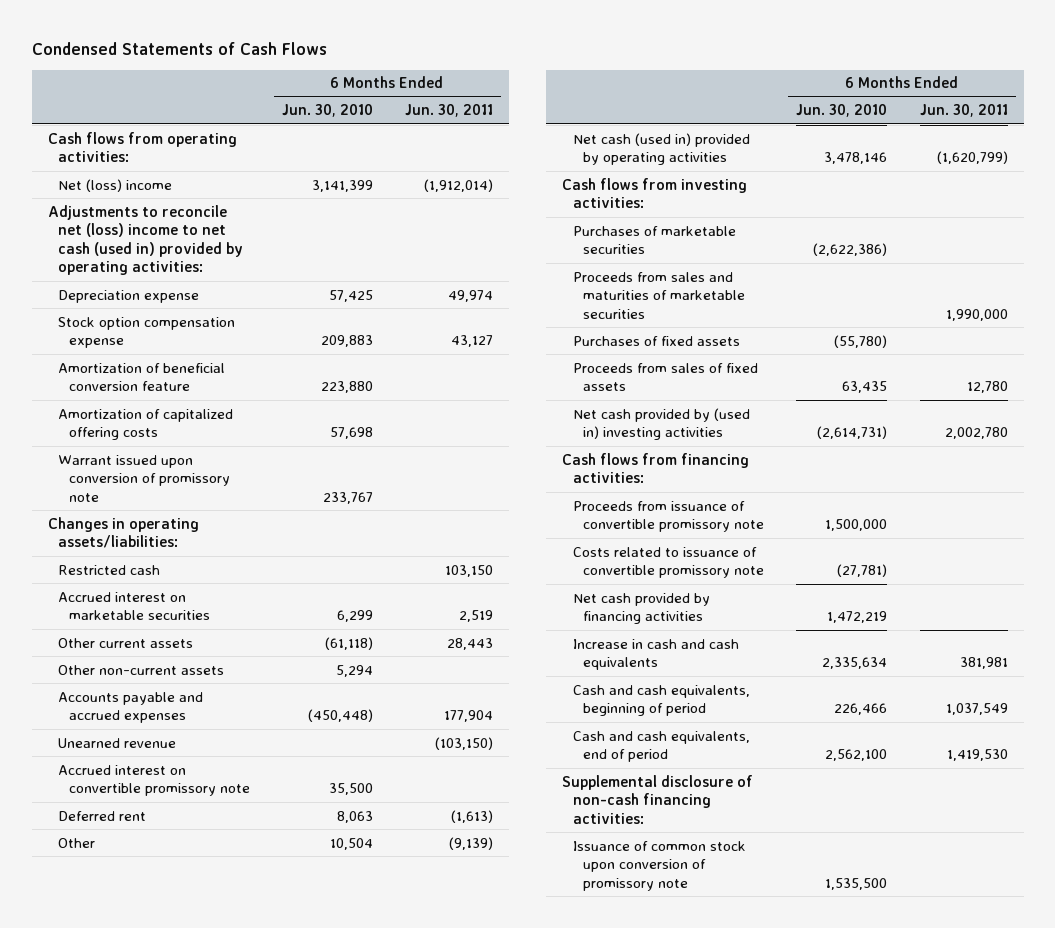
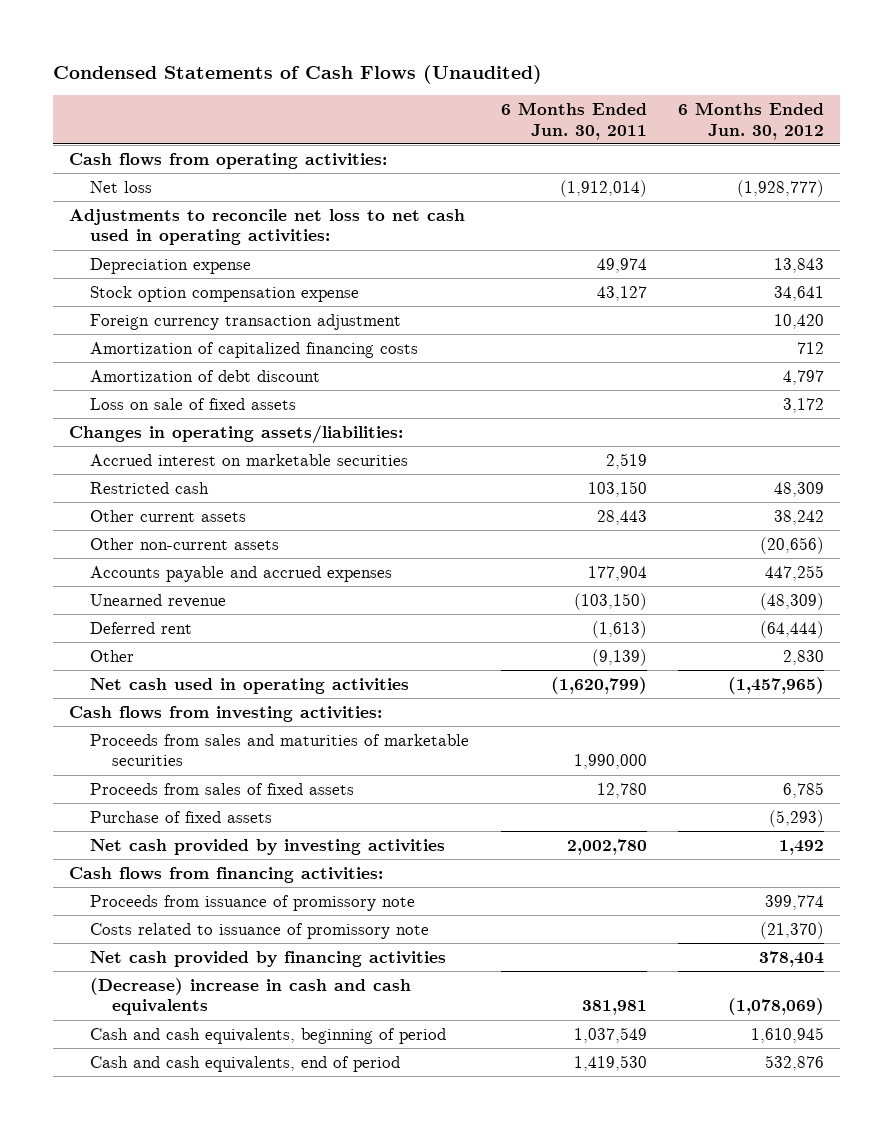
- Condensed Statements of Cash Flows
+ Condensed Statements of Cash Flows (Unaudited)
- | 6 Months Ended Jun. 30, 2010 | 6 Months Ended Jun. 30, 2011
+ | 6 Months Ended Jun. 30, 2011 | 6 Months Ended Jun. 30, 2012
- Net (loss) income | 3,141,399 | (1,912,014)
- Adjustments to reconcile net (loss) income to net cash (used in) provided by operating activities:
+ Net loss | (1,912,014) | (1,928,777)
+ Adjustments to reconcile net loss to net cash used in operating activities:
- Amortization of beneficial conversion feature | 223,880 |
- Amortization of capitalized offering costs | 57,698 |
- Warrant issued upon conversion of promissory note | 233,767 |
+ Foreign currency transaction adjustment | | 10,420
+ Amortization of capitalized financing costs | | 712
+ Amortization of debt discount | | 4,797
+ Loss on sale of fixed assets | | 3,172
moved down: Restricted cash | 103,150 | 48,309
- Accrued interest on convertible promissory note | 35,500 |
- Net cash (used in) provided by operating activities | 3,478,146 | (1,620,799)
+ Net cash used in operating activities | (1,620,799) | (1,457,965)
- Purchases of marketable securities | (2,622,386) |
- Purchases of fixed assets | (55,780) |
- Net cash provided by (used in) investing activities | (2,614,731) | 2,002,780
+ Purchase of fixed assets | | (5,293)
+ Net cash provided by investing activities | 2,002,780 | 1,492
- Proceeds from issuance of convertible promissory note | 1,500,000 |
- Costs related to issuance of convertible promissory note | (27,781) |
+ Proceeds from issuance of promissory note | | 399,774
+ Costs related to issuance of promissory note | | (21,370)
- Increase in cash and cash equivalents | 2,335,634 | 381,981
+ (Decrease) increase in cash and cash equivalents | 381,981 | (1,078,069)
- Supplemental disclosure of non-cash financing activities:
- Issuance of common stock upon conversion of promissory note | 1,535,500 |

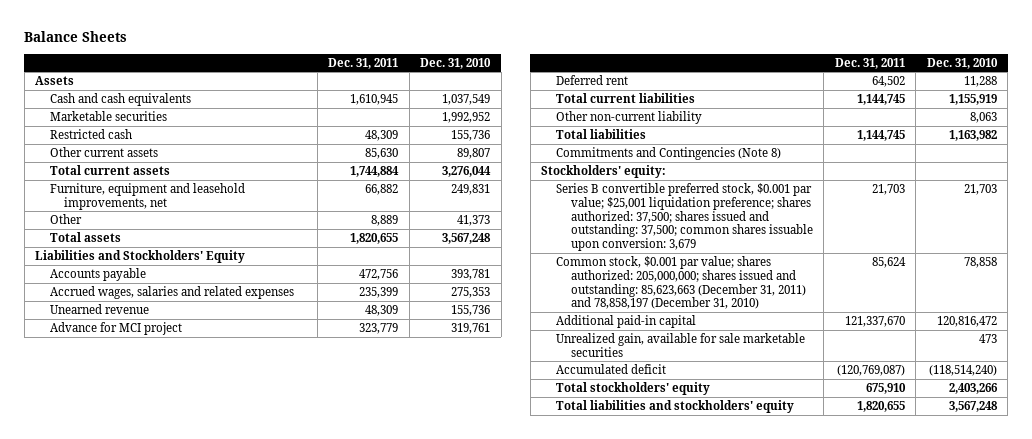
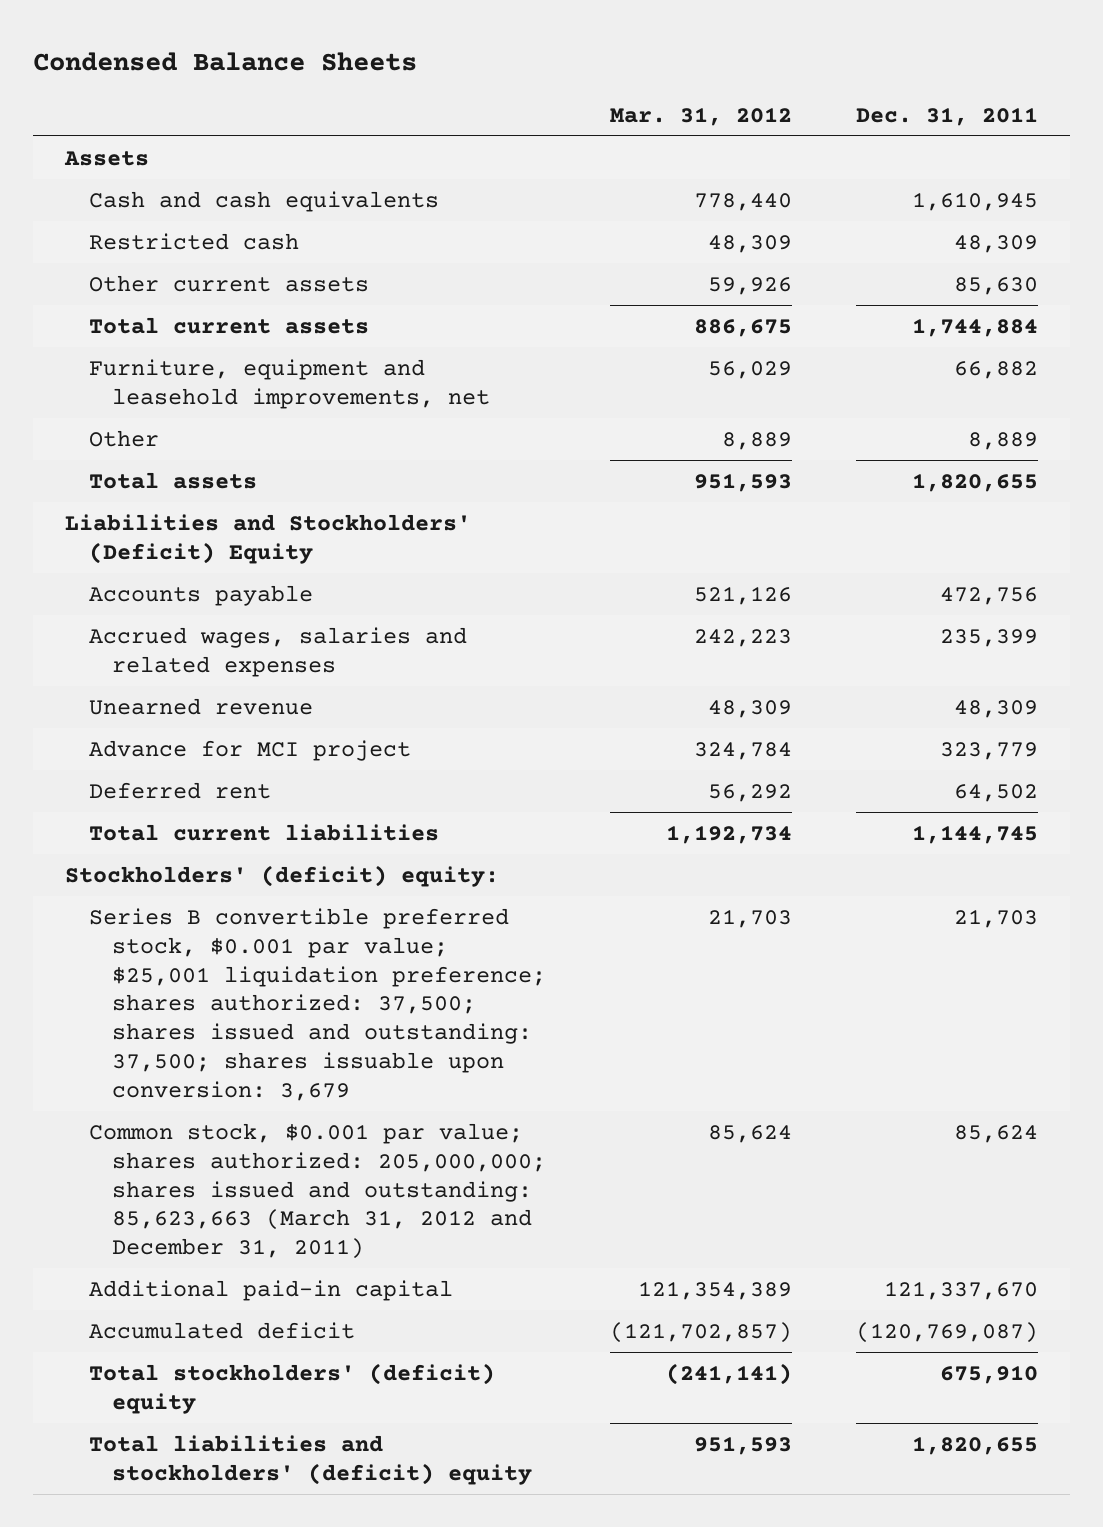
- Balance Sheets
+ Condensed Balance Sheets
- | Dec. 31, 2011 | Dec. 31, 2010
+ | Mar. 31, 2012 | Dec. 31, 2011
- Marketable securities | | 1,992,952
- Liabilities and Stockholders' Equity
+ Liabilities and Stockholders' (Deficit) Equity
- Other non-current liability | | 8,063
- Total liabilities | 1,144,745 | 1,163,982
- Commitments and Contingencies (Note 8)
- Stockholders' equity:
- Series B convertible preferred stock, $0.001 par value; $25,001 liquidation preference; shares authorized: 37,500; shares issued and outstanding: 37,500; common shares issuable upon conversion: 3,679 | 21,703 | 21,703
- Common stock, $0.001 par value; shares authorized: 205,000,000; shares issued and outstanding: 85,623,663 (December 31, 2011) and 78,858,197 (December 31, 2010) | 85,624 | 78,858
+ Stockholders' (deficit) equity:
+ Series B convertible preferred stock, $0.001 par value; $25,001 liquidation preference; shares authorized: 37,500; shares issued and outstanding: 37,500; shares issuable upon conversion: 3,679 | 21,703 | 21,703
+ Common stock, $0.001 par value; shares authorized: 205,000,000; shares issued and outstanding: 85,623,663 (March 31, 2012 and December 31, 2011) | 85,624 | 85,624
- Unrealized gain, available for sale marketable securities | | 473
- Total stockholders' equity | 675,910 | 2,403,266
- Total liabilities and stockholders' equity | 1,820,655 | 3,567,248
+ Total stockholders' (deficit) equity | (241,141) | 675,910
+ Total liabilities and stockholders' (deficit) equity | 951,593 | 1,820,655

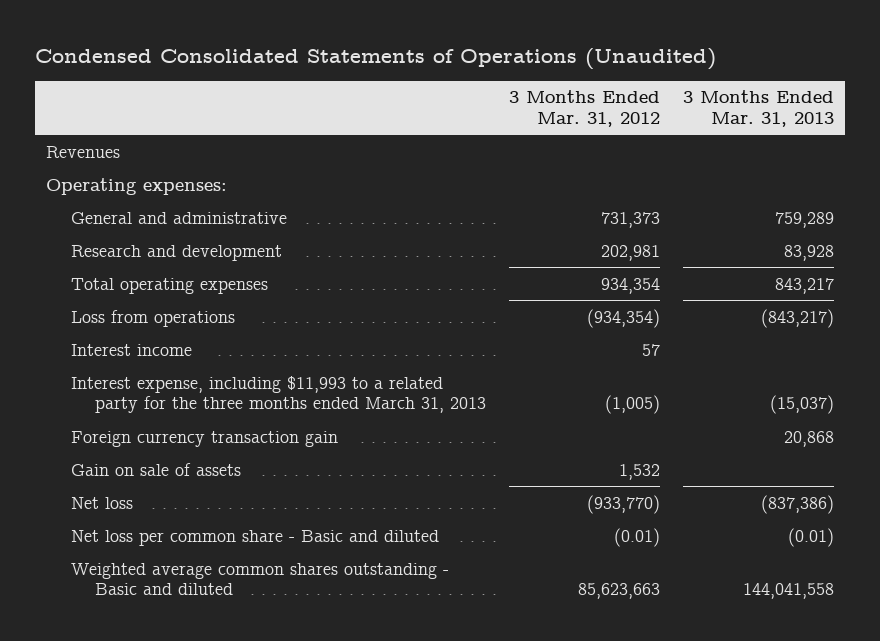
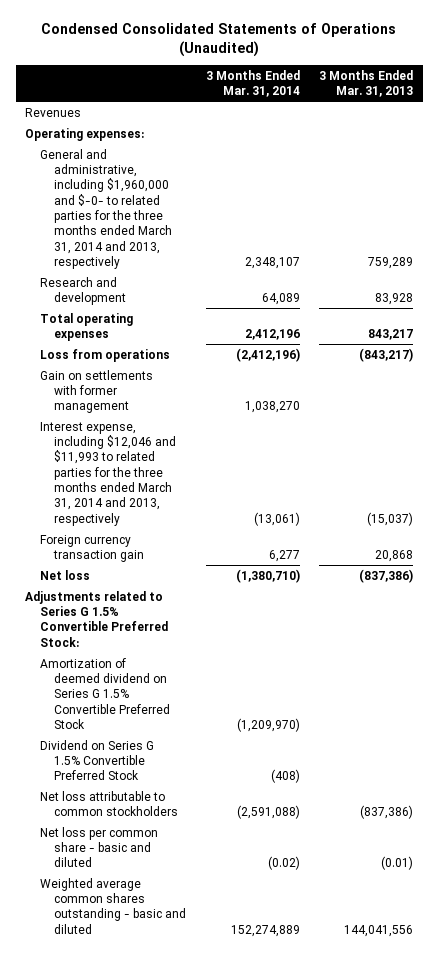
- | 3 Months Ended Mar. 31, 2012 | 3 Months Ended Mar. 31, 2013
+ | 3 Months Ended Mar. 31, 2014 | 3 Months Ended Mar. 31, 2013
- General and administrative | 731,373 | 759,289
+ General and administrative, including $1,960,000 and $-0- to related parties for the three months ended March 31, 2014 and 2013, respectively | 2,348,107 | 759,289
- Interest income | 57 |
- Interest expense, including $11,993 to a related party for the three months ended March 31, 2013 | (1,005) | (15,037)
+ Gain on settlements with former management | 1,038,270 |
+ Interest expense, including $12,046 and $11,993 to related parties for the three months ended March 31, 2014 and 2013, respectively | (13,061) | (15,037)
- Gain on sale of assets | 1,532 |
- Net loss per common share - Basic and diluted | (0.01) | (0.01)
- Weighted average common shares outstanding - Basic and diluted | 85,623,663 | 144,041,558
+ Adjustments related to Series G 1.5% Convertible Preferred Stock:
+ Amortization of deemed dividend on Series G 1.5% Convertible Preferred Stock | (1,209,970) |
+ Dividend on Series G 1.5% Convertible Preferred Stock | (408) |
+ Net loss attributable to common stockholders | (2,591,088) | (837,386)
+ Net loss per common share - basic and diluted | (0.02) | (0.01)
+ Weighted average common shares outstanding - basic and diluted | 152,274,889 | 144,041,556

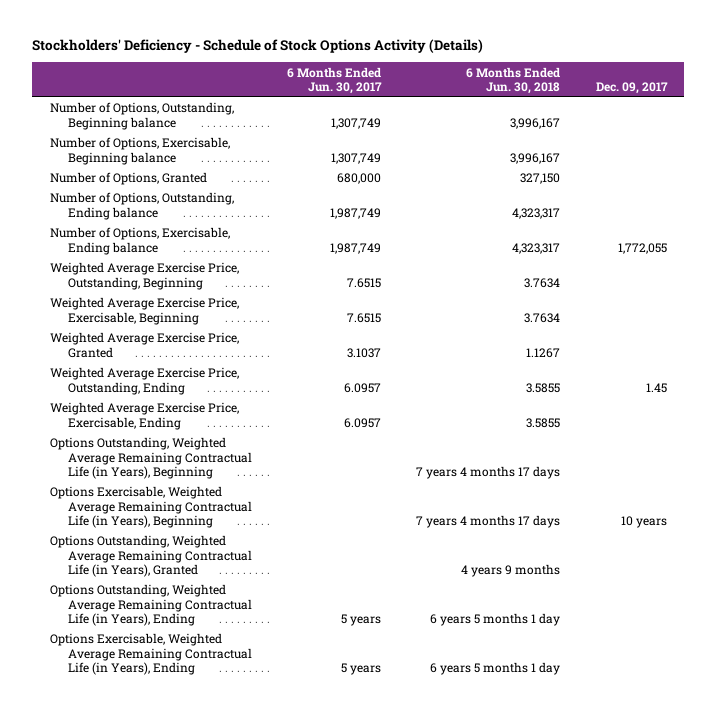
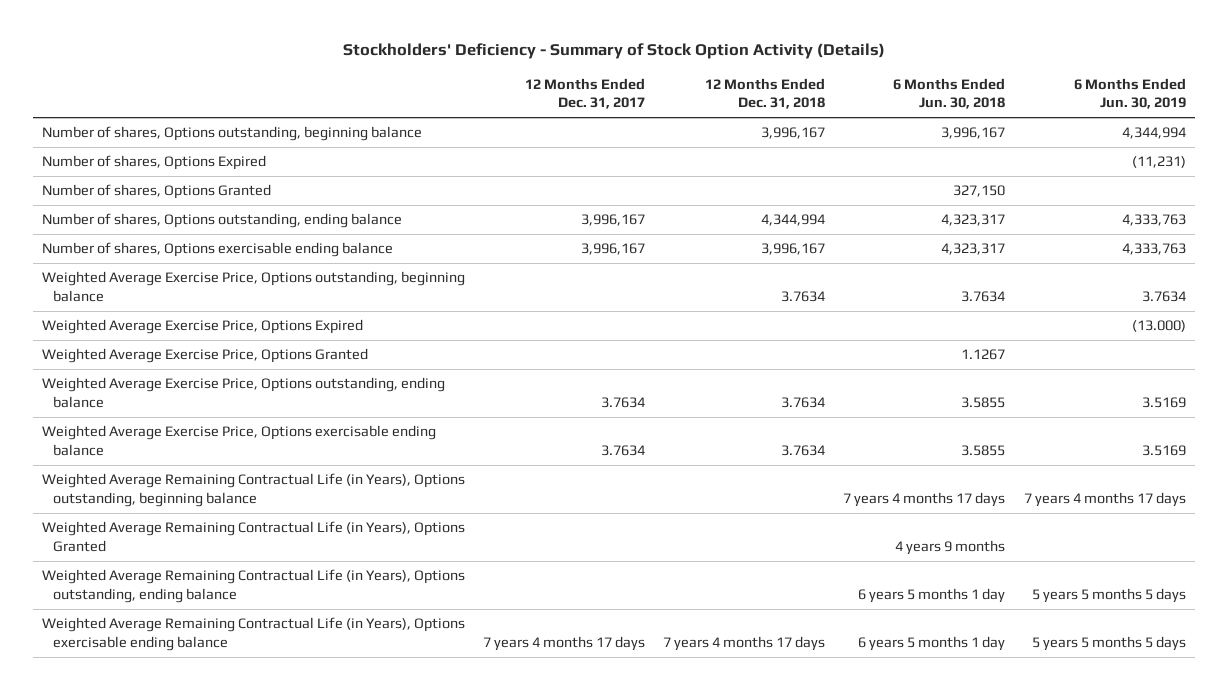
- Stockholders' Deficiency - Schedule of Stock Options Activity (Details)
+ Stockholders' Deficiency - Summary of Stock Option Activity (Details)
- | 6 Months Ended Jun. 30, 2017 | 6 Months Ended Jun. 30, 2018 | Dec. 09, 2017
+ | 12 Months Ended Dec. 31, 2017 | 12 Months Ended Dec. 31, 2018 | 6 Months Ended Jun. 30, 2018 | 6 Months Ended Jun. 30, 2019
- Number of Options, Outstanding, Beginning balance | 1,307,749 | 3,996,167 |
- Number of Options, Exercisable, Beginning balance | 1,307,749 | 3,996,167 |
- Number of Options, Granted | 680,000 | 327,150 |
- Number of Options, Outstanding, Ending balance | 1,987,749 | 4,323,317 |
- Number of Options, Exercisable, Ending balance | 1,987,749 | 4,323,317 | 1,772,055
- Weighted Average Exercise Price, Outstanding, Beginning | 7.6515 | 3.7634 |
- Weighted Average Exercise Price, Exercisable, Beginning | 7.6515 | 3.7634 |
- Weighted Average Exercise Price, Granted | 3.1037 | 1.1267 |
- Weighted Average Exercise Price, Outstanding, Ending | 6.0957 | 3.5855 | 1.45
- Weighted Average Exercise Price, Exercisable, Ending | 6.0957 | 3.5855 |
- Options Outstanding, Weighted Average Remaining Contractual Life (in Years), Beginning | | 7 years 4 months 17 days |
- Options Exercisable, Weighted Average Remaining Contractual Life (in Years), Beginning | | 7 years 4 months 17 days | 10 years
- Options Outstanding, Weighted Average Remaining Contractual Life (in Years), Granted | | 4 years 9 months |
- Options Outstanding, Weighted Average Remaining Contractual Life (in Years), Ending | 5 years | 6 years 5 months 1 day |
- Options Exercisable, Weighted Average Remaining Contractual Life (in Years), Ending | 5 years | 6 years 5 months 1 day |
+ Number of shares, Options outstanding, beginning balance | | 3,996,167 | 3,996,167 | 4,344,994
+ Number of shares, Options Expired | | | | (11,231)
+ Number of shares, Options Granted | | | 327,150 |
+ Number of shares, Options outstanding, ending balance | 3,996,167 | 4,344,994 | 4,323,317 | 4,333,763
+ Number of shares, Options exercisable ending balance | 3,996,167 | 3,996,167 | 4,323,317 | 4,333,763
+ Weighted Average Exercise Price, Options outstanding, beginning balance | | 3.7634 | 3.7634 | 3.7634
+ Weighted Average Exercise Price, Options Expired | | | | (13.000)
+ Weighted Average Exercise Price, Options Granted | | | 1.1267 |
+ Weighted Average Exercise Price, Options outstanding, ending balance | 3.7634 | 3.7634 | 3.5855 | 3.5169
+ Weighted Average Exercise Price, Options exercisable ending balance | 3.7634 | 3.7634 | 3.5855 | 3.5169
+ Weighted Average Remaining Contractual Life (in Years), Options outstanding, beginning balance | | | 7 years 4 months 17 days | 7 years 4 months 17 days
+ Weighted Average Remaining Contractual Life (in Years), Options Granted | | | 4 years 9 months |
+ Weighted Average Remaining Contractual Life (in Years), Options outstanding, ending balance | | | 6 years 5 months 1 day | 5 years 5 months 5 days
+ Weighted Average Remaining Contractual Life (in Years), Options exercisable ending balance | 7 years 4 months 17 days | 7 years 4 months 17 days | 6 years 5 months 1 day | 5 years 5 months 5 days

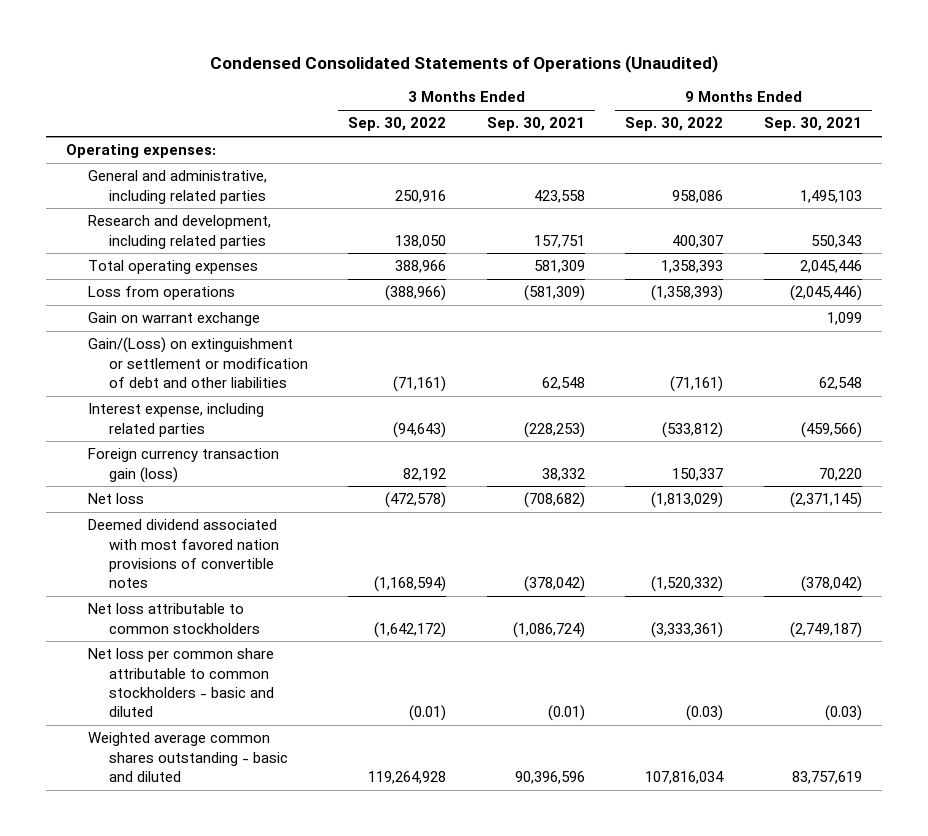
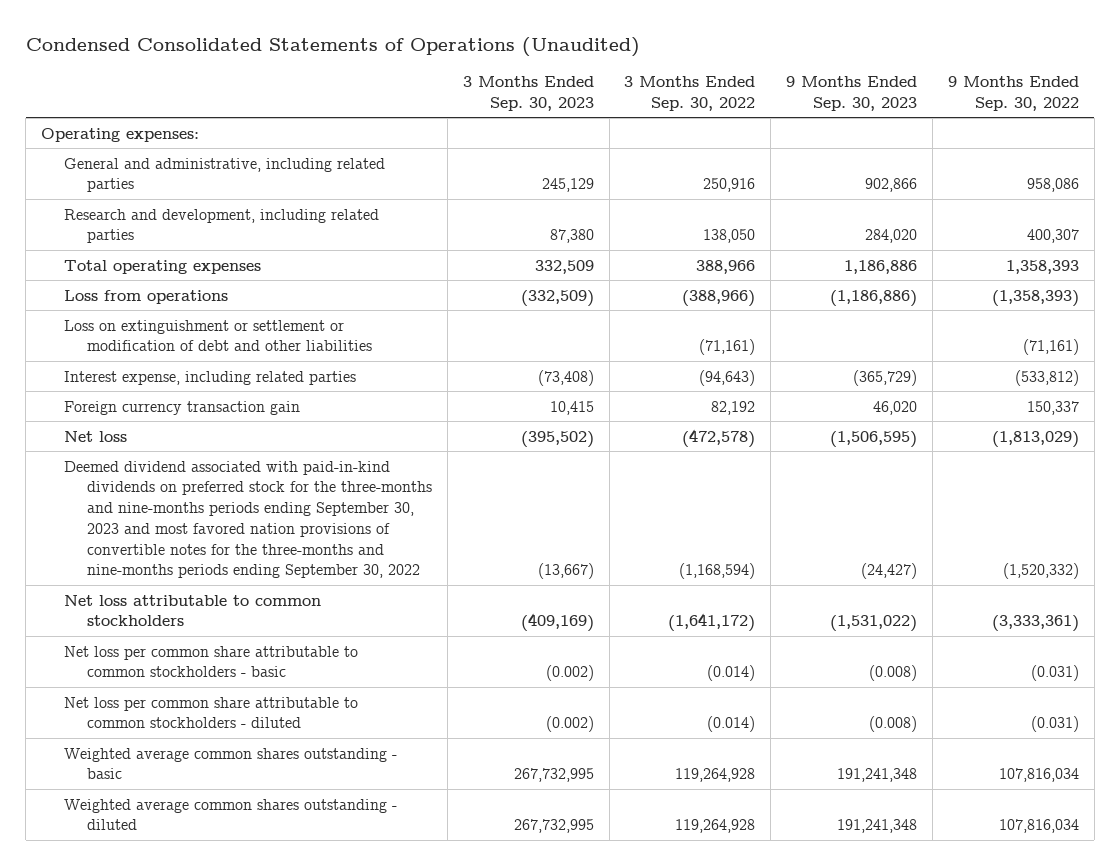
- | 3 Months Ended Sep. 30, 2022 | 3 Months Ended Sep. 30, 2021 | 9 Months Ended Sep. 30, 2022 | 9 Months Ended Sep. 30, 2021
+ | 3 Months Ended Sep. 30, 2023 | 3 Months Ended Sep. 30, 2022 | 9 Months Ended Sep. 30, 2023 | 9 Months Ended Sep. 30, 2022
- Gain on warrant exchange | | | | 1,099
- Gain/(Loss) on extinguishment or settlement or modification of debt and other liabilities | (71,161) | 62,548 | (71,161) | 62,548
+ Loss on extinguishment or settlement or modification of debt and other liabilities | | (71,161) | | (71,161)
- Foreign currency transaction gain (loss) | 82,192 | 38,332 | 150,337 | 70,220
+ Foreign currency transaction gain | 10,415 | 82,192 | 46,020 | 150,337
- Deemed dividend associated with most favored nation provisions of convertible notes | (1,168,594) | (378,042) | (1,520,332) | (378,042)
- Net loss attributable to common stockholders | (1,642,172) | (1,086,724) | (3,333,361) | (2,749,187)
- Net loss per common share attributable to common stockholders - basic and diluted | (0.01) | (0.01) | (0.03) | (0.03)
- Weighted average common shares outstanding - basic and diluted | 119,264,928 | 90,396,596 | 107,816,034 | 83,757,619
+ Deemed dividend associated with paid-in-kind dividends on preferred stock for the three-months and nine-months periods ending September 30, 2023 and most favored nation provisions of convertible notes for the three-months and nine-months periods ending September 30, 2022 | (13,667) | (1,168,594) | (24,427) | (1,520,332)
+ Net loss attributable to common stockholders | (409,169) | (1,641,172) | (1,531,022) | (3,333,361)
+ Net loss per common share attributable to common stockholders - basic | (0.002) | (0.014) | (0.008) | (0.031)
+ Net loss per common share attributable to common stockholders - diluted | (0.002) | (0.014) | (0.008) | (0.031)
+ Weighted average common shares outstanding - basic | 267,732,995 | 119,264,928 | 191,241,348 | 107,816,034
+ Weighted average common shares outstanding - diluted | 267,732,995 | 119,264,928 | 191,241,348 | 107,816,034

